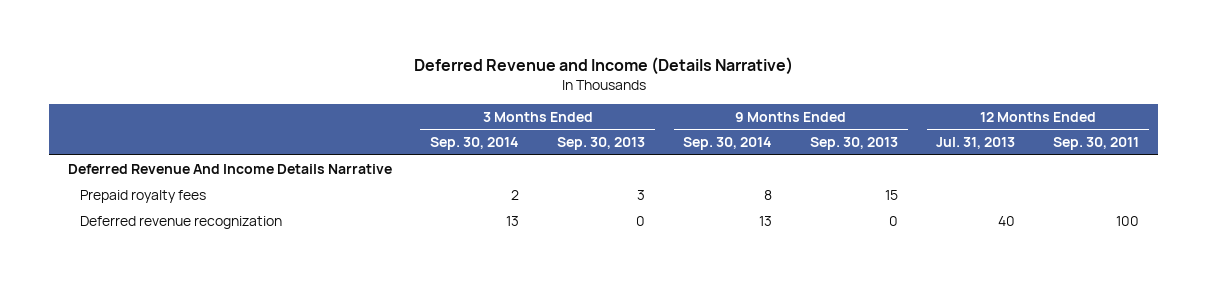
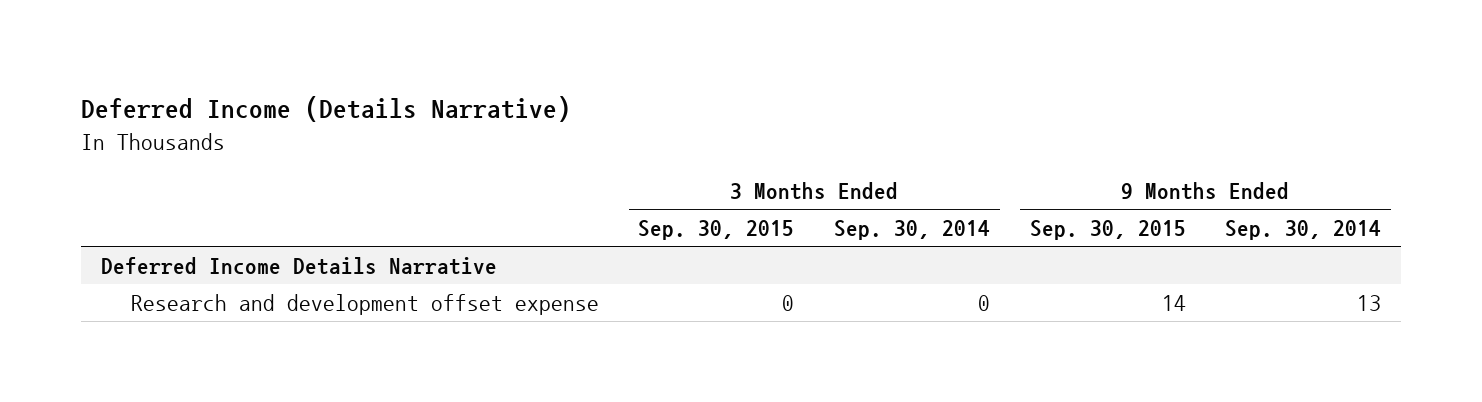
- Deferred Revenue and Income (Details Narrative)
+ Deferred Income (Details Narrative)
- | 3 Months Ended Sep. 30, 2014 | 3 Months Ended Sep. 30, 2013 | 9 Months Ended Sep. 30, 2014 | 9 Months Ended Sep. 30, 2013 | 12 Months Ended Jul. 31, 2013 | 12 Months Ended Sep. 30, 2011
+ | 3 Months Ended Sep. 30, 2015 | 3 Months Ended Sep. 30, 2014 | 9 Months Ended Sep. 30, 2015 | 9 Months Ended Sep. 30, 2014
- Deferred Revenue And Income Details Narrative
- Prepaid royalty fees | 2 | 3 | 8 | 15 | |
- Deferred revenue recognization | 13 | 0 | 13 | 0 | 40 | 100
+ Deferred Income Details Narrative
+ Research and development offset expense | 0 | 0 | 14 | 13

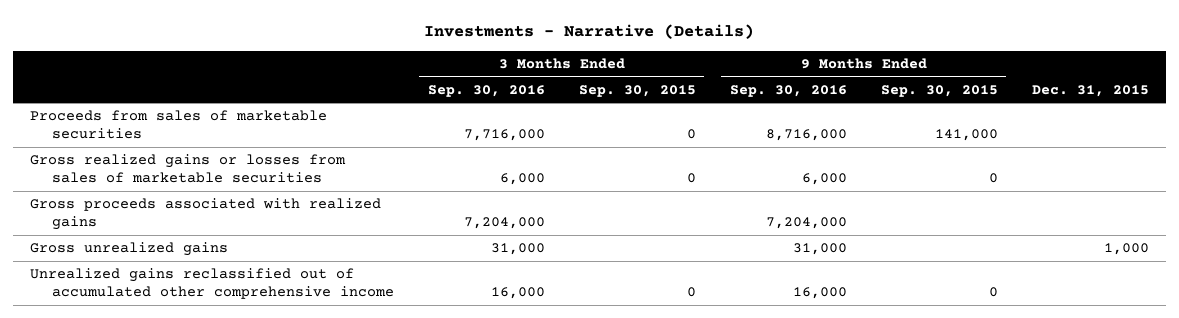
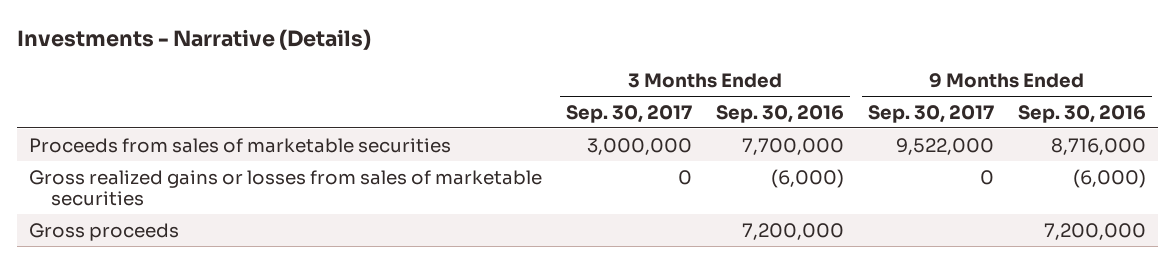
- | 3 Months Ended Sep. 30, 2016 | 3 Months Ended Sep. 30, 2015 | 9 Months Ended Sep. 30, 2016 | 9 Months Ended Sep. 30, 2015 | Dec. 31, 2015
+ | 3 Months Ended Sep. 30, 2017 | 3 Months Ended Sep. 30, 2016 | 9 Months Ended Sep. 30, 2017 | 9 Months Ended Sep. 30, 2016
- Proceeds from sales of marketable securities | 7,716,000 | 0 | 8,716,000 | 141,000 |
- Gross realized gains or losses from sales of marketable securities | 6,000 | 0 | 6,000 | 0 |
- Gross proceeds associated with realized gains | 7,204,000 | | 7,204,000 | |
- Gross unrealized gains | 31,000 | | 31,000 | | 1,000
- Unrealized gains reclassified out of accumulated other comprehensive income | 16,000 | 0 | 16,000 | 0 |
+ Proceeds from sales of marketable securities | 3,000,000 | 7,700,000 | 9,522,000 | 8,716,000
+ Gross realized gains or losses from sales of marketable securities | 0 | (6,000) | 0 | (6,000)
+ Gross proceeds | | 7,200,000 | | 7,200,000

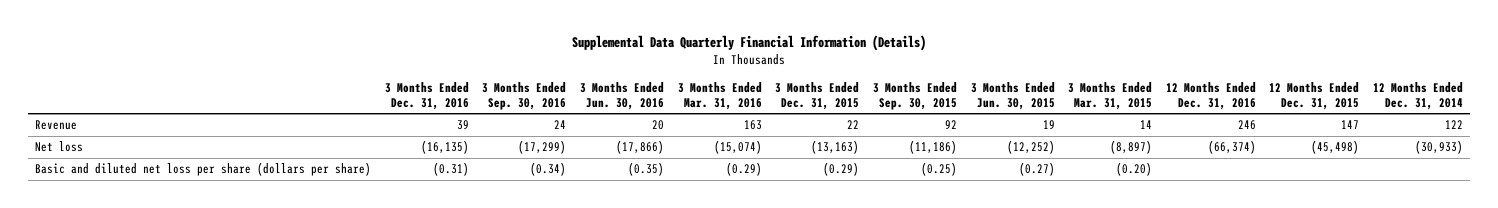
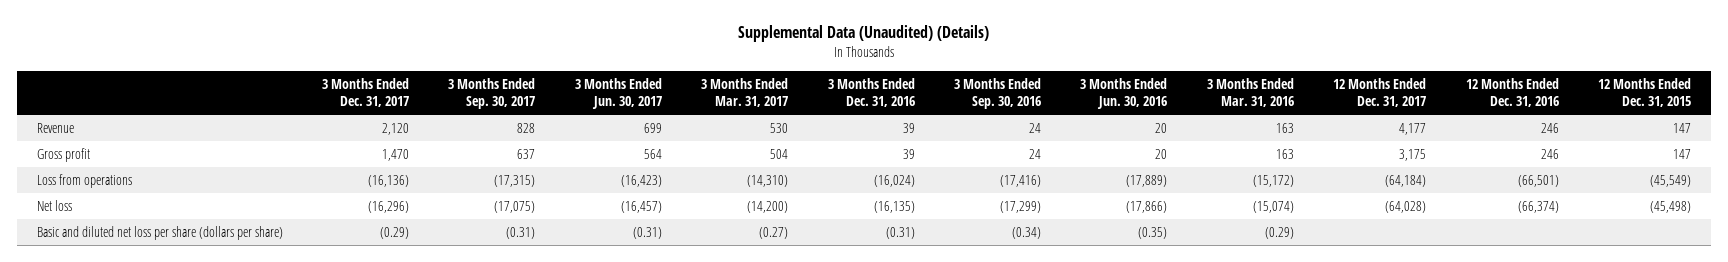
- Supplemental Data Quarterly Financial Information (Details)
+ Supplemental Data (Unaudited) (Details)
- | 3 Months Ended Dec. 31, 2016 | 3 Months Ended Sep. 30, 2016 | 3 Months Ended Jun. 30, 2016 | 3 Months Ended Mar. 31, 2016 | 3 Months Ended Dec. 31, 2015 | 3 Months Ended Sep. 30, 2015 | 3 Months Ended Jun. 30, 2015 | 3 Months Ended Mar. 31, 2015 | 12 Months Ended Dec. 31, 2016 | 12 Months Ended Dec. 31, 2015 | 12 Months Ended Dec. 31, 2014
+ | 3 Months Ended Dec. 31, 2017 | 3 Months Ended Sep. 30, 2017 | 3 Months Ended Jun. 30, 2017 | 3 Months Ended Mar. 31, 2017 | 3 Months Ended Dec. 31, 2016 | 3 Months Ended Sep. 30, 2016 | 3 Months Ended Jun. 30, 2016 | 3 Months Ended Mar. 31, 2016 | 12 Months Ended Dec. 31, 2017 | 12 Months Ended Dec. 31, 2016 | 12 Months Ended Dec. 31, 2015
+ Gross profit | 1,470 | 637 | 564 | 504 | 39 | 24 | 20 | 163 | 3,175 | 246 | 147
+ Loss from operations | (16,136) | (17,315) | (16,423) | (14,310) | (16,024) | (17,416) | (17,889) | (15,172) | (64,184) | (66,501) | (45,549)

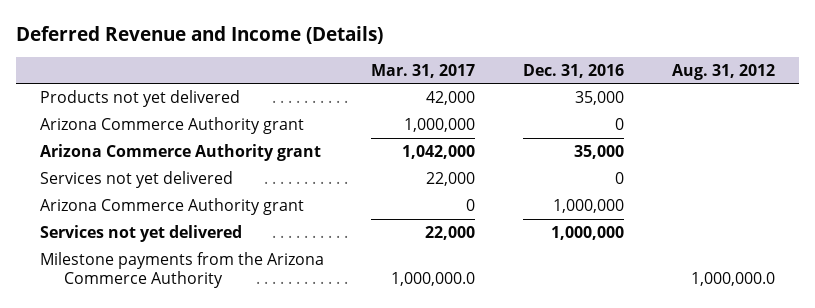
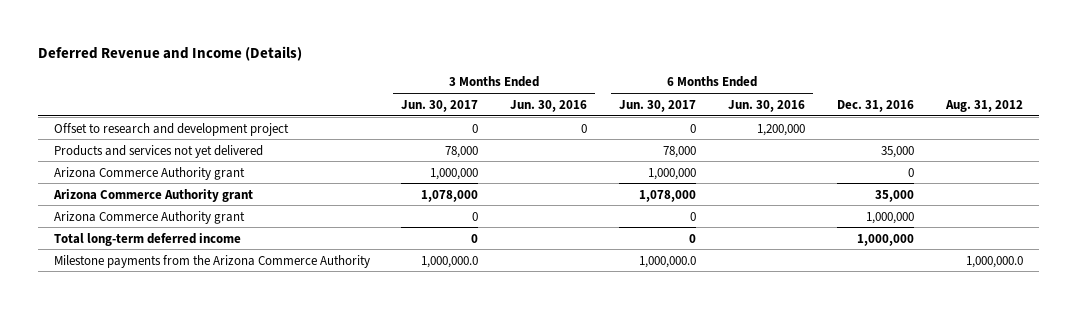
- | Mar. 31, 2017 | Dec. 31, 2016 | Aug. 31, 2012
+ | 3 Months Ended Jun. 30, 2017 | 3 Months Ended Jun. 30, 2016 | 6 Months Ended Jun. 30, 2017 | 6 Months Ended Jun. 30, 2016 | Dec. 31, 2016 | Aug. 31, 2012
- Products not yet delivered | 42,000 | 35,000 |
+ Offset to research and development project | 0 | 0 | 0 | 1,200,000 | |
+ Products and services not yet delivered | 78,000 | | 78,000 | | 35,000 |
- Services not yet delivered | 22,000 | 0 |
- Services not yet delivered | 22,000 | 1,000,000 |
+ Total long-term deferred income | 0 | | 0 | | 1,000,000 |

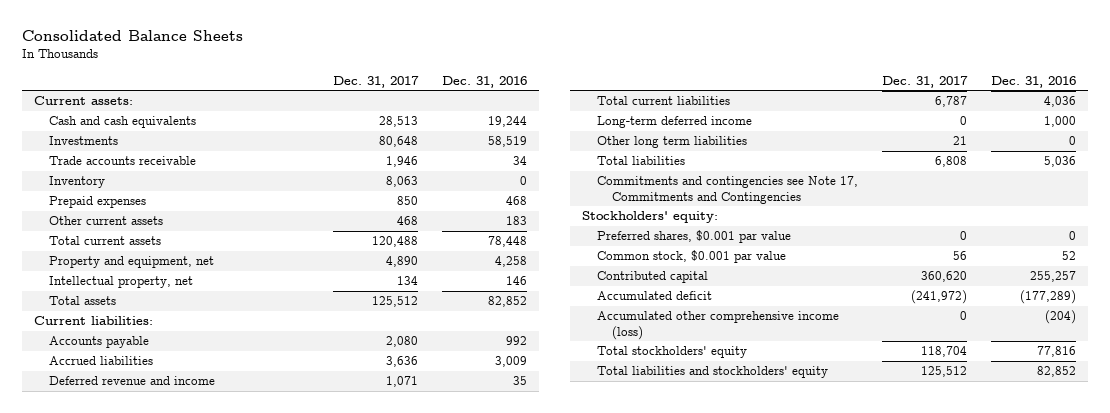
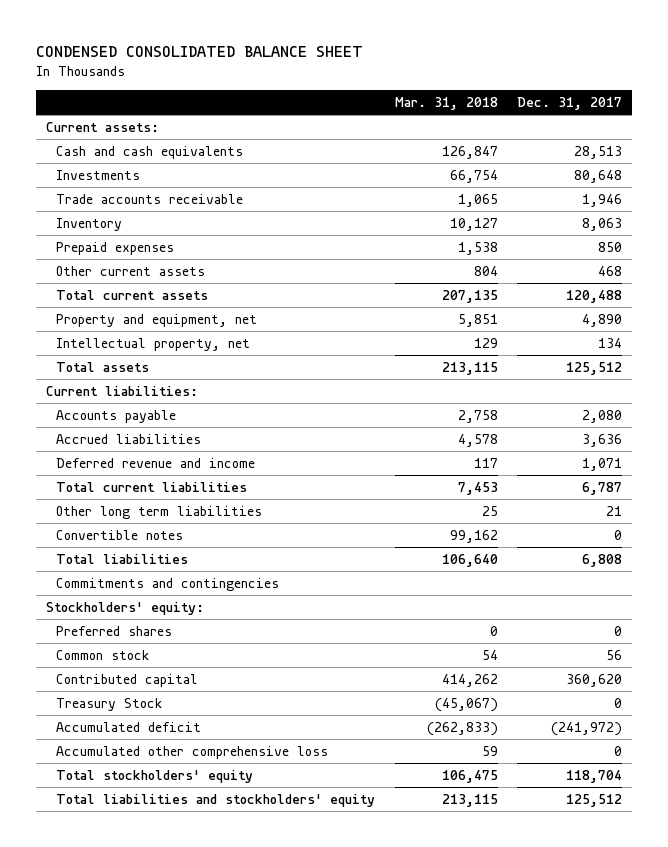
- Consolidated Balance Sheets
+ CONDENSED CONSOLIDATED BALANCE SHEET
- | Dec. 31, 2017 | Dec. 31, 2016
+ | Mar. 31, 2018 | Dec. 31, 2017
- Long-term deferred income | 0 | 1,000
+ Convertible notes | 99,162 | 0
- Commitments and contingencies see Note 17, Commitments and Contingencies
+ Commitments and contingencies
- Preferred shares, $0.001 par value | 0 | 0
- Common stock, $0.001 par value | 56 | 52
+ Preferred shares | 0 | 0
+ Common stock | 54 | 56
+ Treasury Stock | (45,067) | 0
- Accumulated other comprehensive income (loss) | 0 | (204)
+ Accumulated other comprehensive loss | 59 | 0

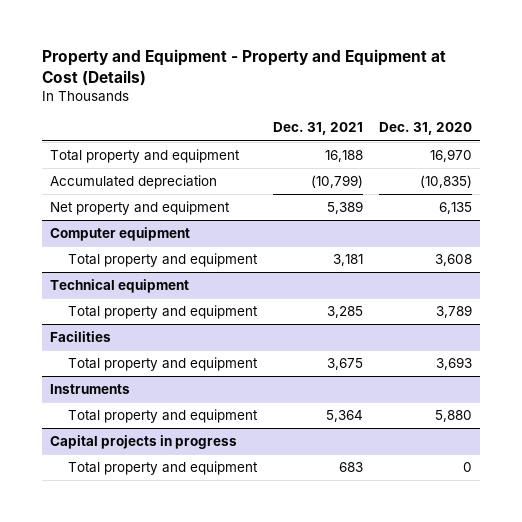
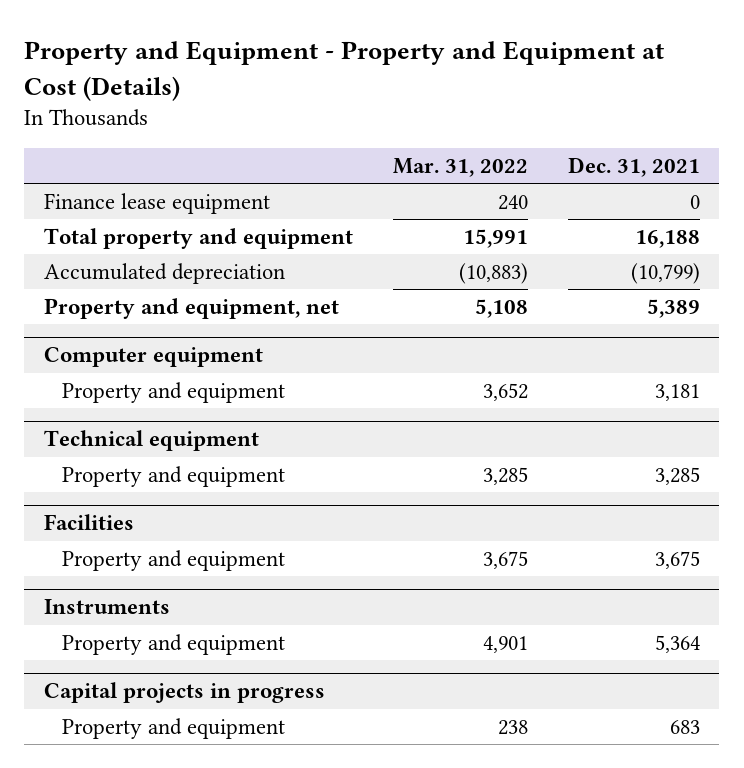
- | Dec. 31, 2021 | Dec. 31, 2020
+ | Mar. 31, 2022 | Dec. 31, 2021
+ Finance lease equipment | 240 | 0
- Net property and equipment | 5,389 | 6,135
+ Property and equipment, net | 5,108 | 5,389
@ Computer equipment
- Total property and equipment | 3,181 | 3,608
+ Property and equipment | 3,652 | 3,181
@ Technical equipment
- Total property and equipment | 3,285 | 3,789
+ Property and equipment | 3,285 | 3,285
@ Facilities
- Total property and equipment | 3,675 | 3,693
+ Property and equipment | 3,675 | 3,675
@ Instruments
- Total property and equipment | 5,364 | 5,880
+ Property and equipment | 4,901 | 5,364
@ Capital projects in progress
- Total property and equipment | 683 | 0
+ Property and equipment | 238 | 683

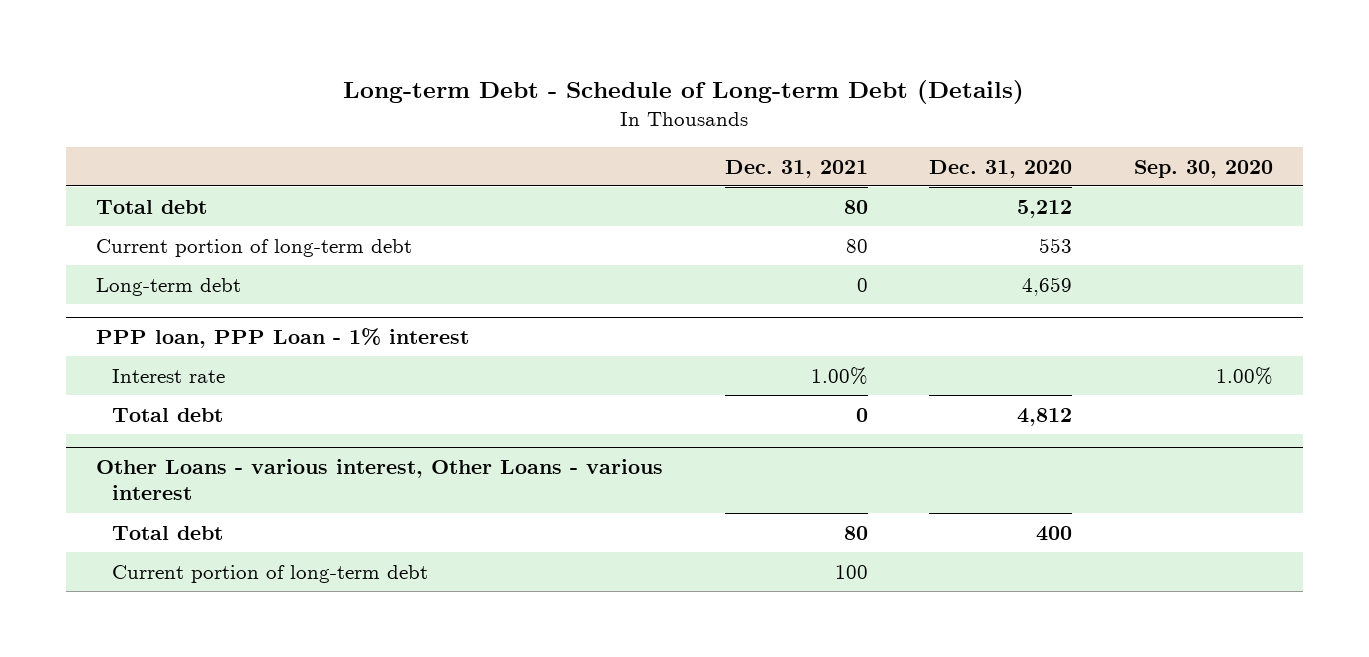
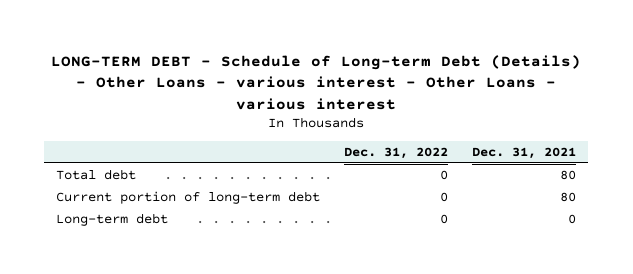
- Long-term Debt - Schedule of Long-term Debt (Details)
+ LONG-TERM DEBT - Schedule of Long-term Debt (Details) - Other Loans - various interest - Other Loans - various interest
- | Dec. 31, 2021 | Dec. 31, 2020 | Sep. 30, 2020
+ | Dec. 31, 2022 | Dec. 31, 2021
- PPP loan, PPP Loan - 1% interest
- Interest rate | 1.00% | | 1.00%
- Total debt | 0 | 4,812 |
- Other Loans - various interest, Other Loans - various interest
- Total debt | 80 | 400 |
- Current portion of long-term debt | 100 | |

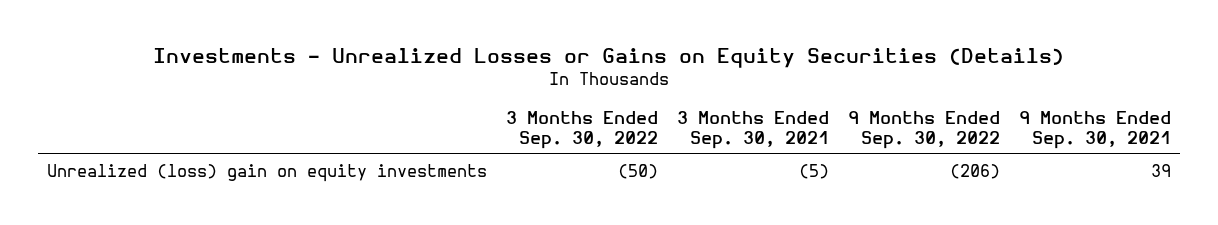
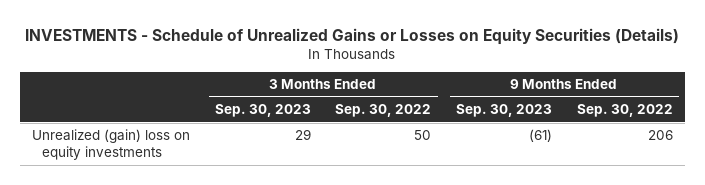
- Investments - Unrealized Losses or Gains on Equity Securities (Details)
+ INVESTMENTS - Schedule of Unrealized Gains or Losses on Equity Securities (Details)
- | 3 Months Ended Sep. 30, 2022 | 3 Months Ended Sep. 30, 2021 | 9 Months Ended Sep. 30, 2022 | 9 Months Ended Sep. 30, 2021
+ | 3 Months Ended Sep. 30, 2023 | 3 Months Ended Sep. 30, 2022 | 9 Months Ended Sep. 30, 2023 | 9 Months Ended Sep. 30, 2022
- Unrealized (loss) gain on equity investments | (50) | (5) | (206) | 39
+ Unrealized (gain) loss on equity investments | 29 | 50 | (61) | 206

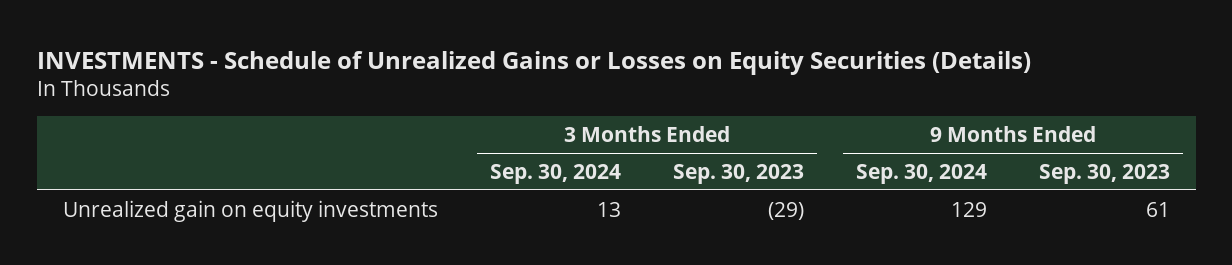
- | 3 Months Ended Sep. 30, 2023 | 3 Months Ended Sep. 30, 2022 | 9 Months Ended Sep. 30, 2023 | 9 Months Ended Sep. 30, 2022
+ | 3 Months Ended Sep. 30, 2024 | 3 Months Ended Sep. 30, 2023 | 9 Months Ended Sep. 30, 2024 | 9 Months Ended Sep. 30, 2023
- Unrealized (gain) loss on equity investments | 29 | 50 | (61) | 206
+ Unrealized gain on equity investments | 13 | (29) | 129 | 61

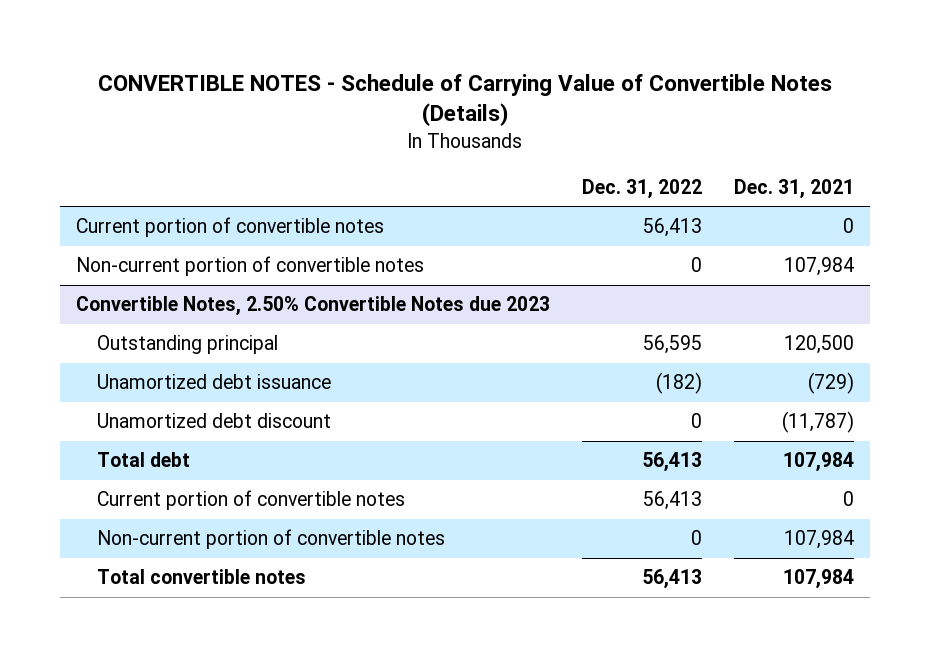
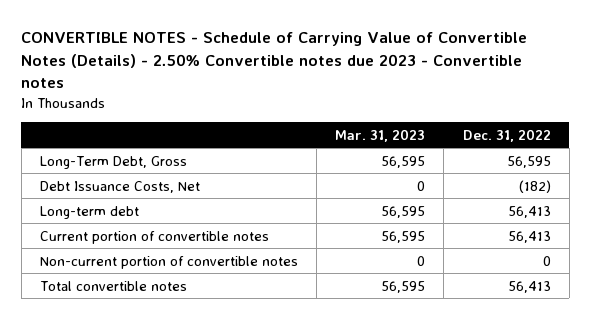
- CONVERTIBLE NOTES - Schedule of Carrying Value of Convertible Notes (Details)
+ CONVERTIBLE NOTES - Schedule of Carrying Value of Convertible Notes (Details) - 2.50% Convertible notes due 2023 - Convertible notes
- | Dec. 31, 2022 | Dec. 31, 2021
+ | Mar. 31, 2023 | Dec. 31, 2022
- Current portion of convertible notes | 56,413 | 0
- Non-current portion of convertible notes | 0 | 107,984
- Convertible Notes, 2.50% Convertible Notes due 2023
- Outstanding principal | 56,595 | 120,500
- Unamortized debt issuance | (182) | (729)
- Unamortized debt discount | 0 | (11,787)
- Total debt | 56,413 | 107,984
+ Long-Term Debt, Gross | 56,595 | 56,595
+ Debt Issuance Costs, Net | 0 | (182)
+ Long-term debt | 56,595 | 56,413

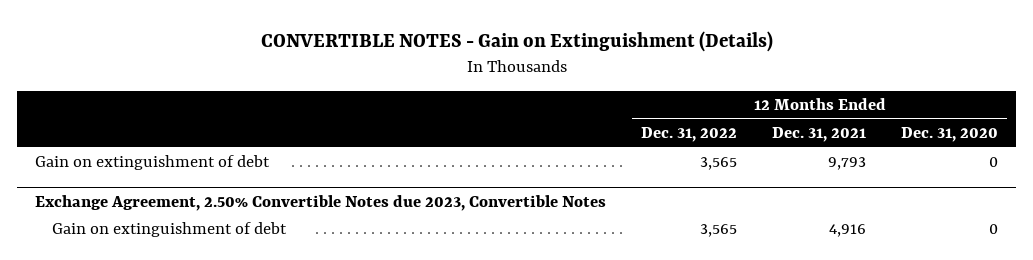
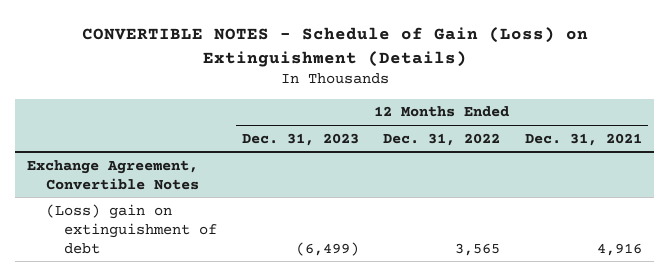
- CONVERTIBLE NOTES - Gain on Extinguishment (Details)
+ CONVERTIBLE NOTES - Schedule of Gain (Loss) on Extinguishment (Details)
- | 12 Months Ended Dec. 31, 2022 | 12 Months Ended Dec. 31, 2021 | 12 Months Ended Dec. 31, 2020
+ | 12 Months Ended Dec. 31, 2023 | 12 Months Ended Dec. 31, 2022 | 12 Months Ended Dec. 31, 2021
- Gain on extinguishment of debt | 3,565 | 9,793 | 0
- Exchange Agreement, 2.50% Convertible Notes due 2023, Convertible Notes
- Gain on extinguishment of debt | 3,565 | 4,916 | 0
+ Exchange Agreement, Convertible Notes
+ (Loss) gain on extinguishment of debt | (6,499) | 3,565 | 4,916

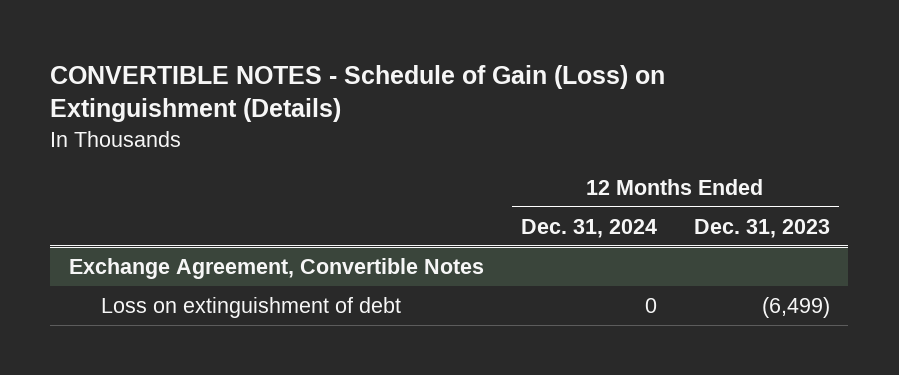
- | 12 Months Ended Dec. 31, 2023 | 12 Months Ended Dec. 31, 2022 | 12 Months Ended Dec. 31, 2021
+ | 12 Months Ended Dec. 31, 2024 | 12 Months Ended Dec. 31, 2023
@ Exchange Agreement, Convertible Notes
- (Loss) gain on extinguishment of debt | (6,499) | 3,565 | 4,916
+ Loss on extinguishment of debt | 0 | (6,499)

